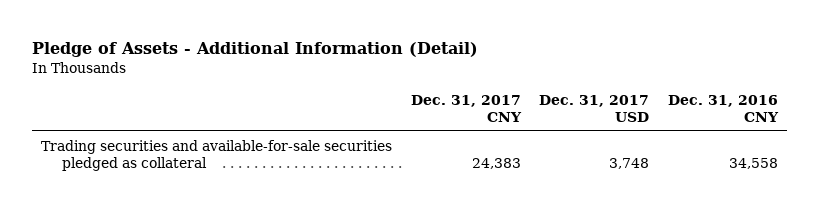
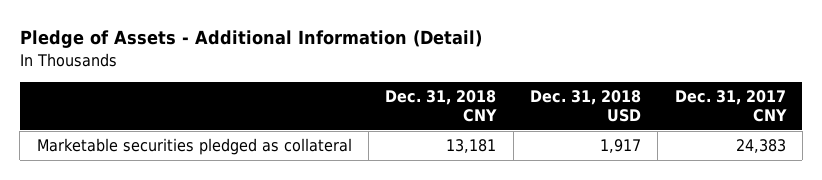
- | Dec. 31, 2017 CNY | Dec. 31, 2017 USD | Dec. 31, 2016 CNY
+ | Dec. 31, 2018 CNY | Dec. 31, 2018 USD | Dec. 31, 2017 CNY
- Trading securities and available-for-sale securities pledged as collateral | 24,383 | 3,748 | 34,558
+ Marketable securities pledged as collateral | 13,181 | 1,917 | 24,383

